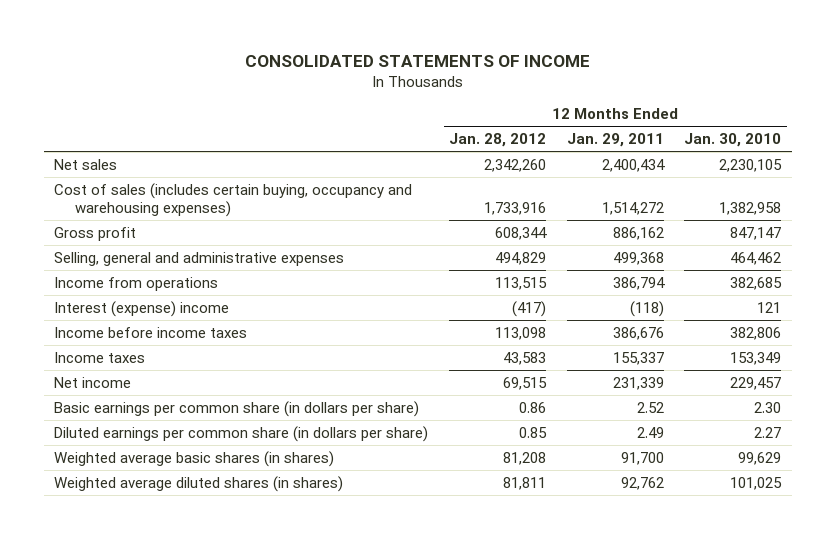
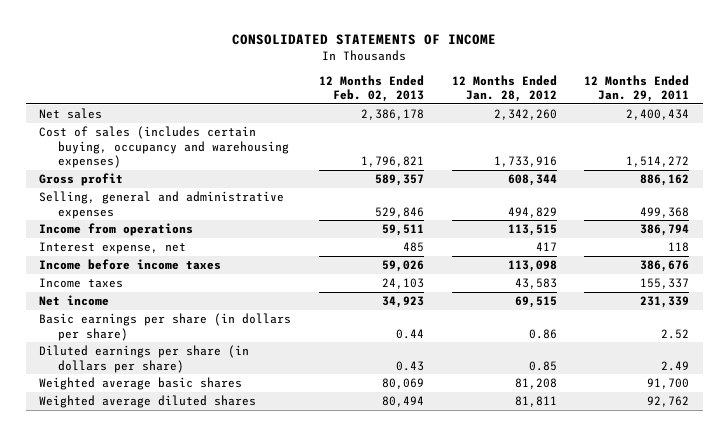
- | 12 Months Ended Jan. 28, 2012 | 12 Months Ended Jan. 29, 2011 | 12 Months Ended Jan. 30, 2010
+ | 12 Months Ended Feb. 02, 2013 | 12 Months Ended Jan. 28, 2012 | 12 Months Ended Jan. 29, 2011
- Interest (expense) income | (417) | (118) | 121
+ Interest expense, net | 485 | 417 | 118
- Basic earnings per common share (in dollars per share) | 0.86 | 2.52 | 2.30
- Diluted earnings per common share (in dollars per share) | 0.85 | 2.49 | 2.27
- Weighted average basic shares (in shares) | 81,208 | 91,700 | 99,629
- Weighted average diluted shares (in shares) | 81,811 | 92,762 | 101,025
+ Basic earnings per share (in dollars per share) | 0.44 | 0.86 | 2.52
+ Diluted earnings per share (in dollars per share) | 0.43 | 0.85 | 2.49
+ Weighted average basic shares | 80,069 | 81,208 | 91,700
+ Weighted average diluted shares | 80,494 | 81,811 | 92,762

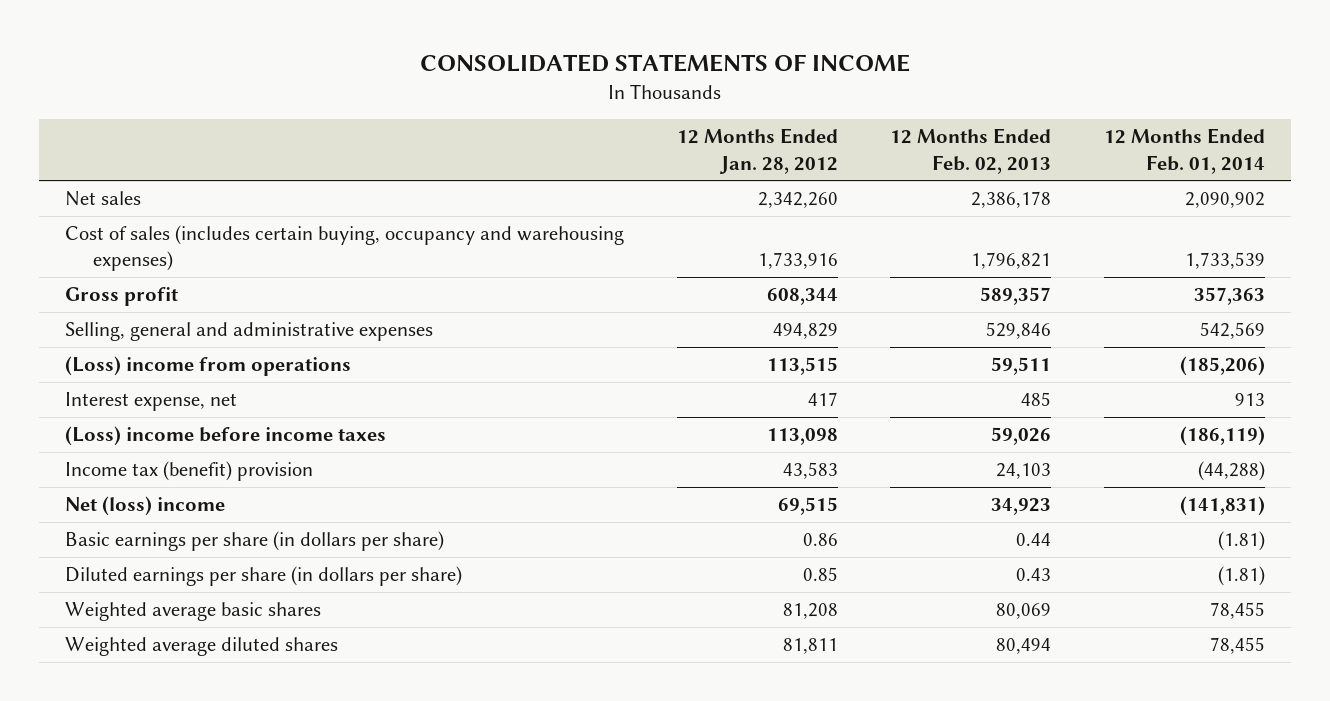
- | 12 Months Ended Feb. 02, 2013 | 12 Months Ended Jan. 28, 2012 | 12 Months Ended Jan. 29, 2011
+ | 12 Months Ended Jan. 28, 2012 | 12 Months Ended Feb. 02, 2013 | 12 Months Ended Feb. 01, 2014
- Income from operations | 59,511 | 113,515 | 386,794
+ (Loss) income from operations | 113,515 | 59,511 | (185,206)
- Income before income taxes | 59,026 | 113,098 | 386,676
- Income taxes | 24,103 | 43,583 | 155,337
- Net income | 34,923 | 69,515 | 231,339
+ (Loss) income before income taxes | 113,098 | 59,026 | (186,119)
+ Income tax (benefit) provision | 43,583 | 24,103 | (44,288)
+ Net (loss) income | 69,515 | 34,923 | (141,831)

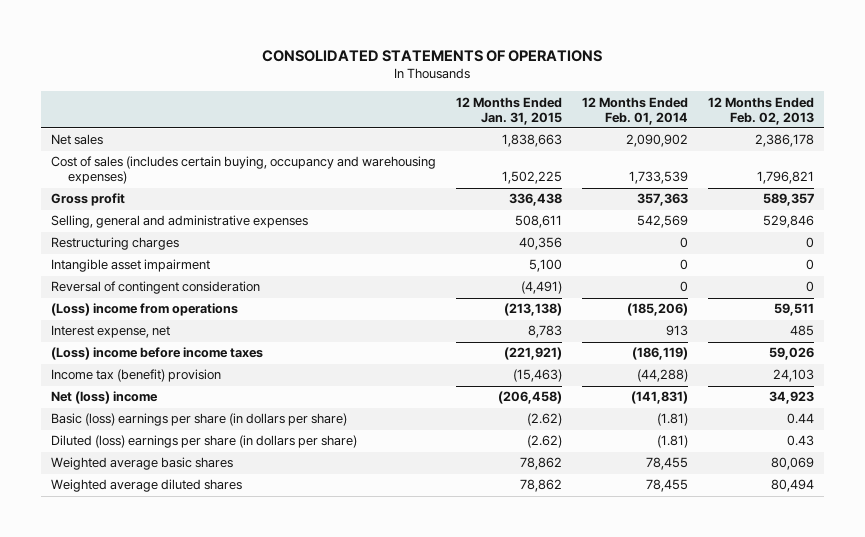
- CONSOLIDATED STATEMENTS OF INCOME
+ CONSOLIDATED STATEMENTS OF OPERATIONS
- | 12 Months Ended Jan. 28, 2012 | 12 Months Ended Feb. 02, 2013 | 12 Months Ended Feb. 01, 2014
+ | 12 Months Ended Jan. 31, 2015 | 12 Months Ended Feb. 01, 2014 | 12 Months Ended Feb. 02, 2013
+ Restructuring charges | 40,356 | 0 | 0
+ Intangible asset impairment | 5,100 | 0 | 0
+ Reversal of contingent consideration | (4,491) | 0 | 0
- Basic earnings per share (in dollars per share) | 0.86 | 0.44 | (1.81)
- Diluted earnings per share (in dollars per share) | 0.85 | 0.43 | (1.81)
+ Basic (loss) earnings per share (in dollars per share) | (2.62) | (1.81) | 0.44
+ Diluted (loss) earnings per share (in dollars per share) | (2.62) | (1.81) | 0.43

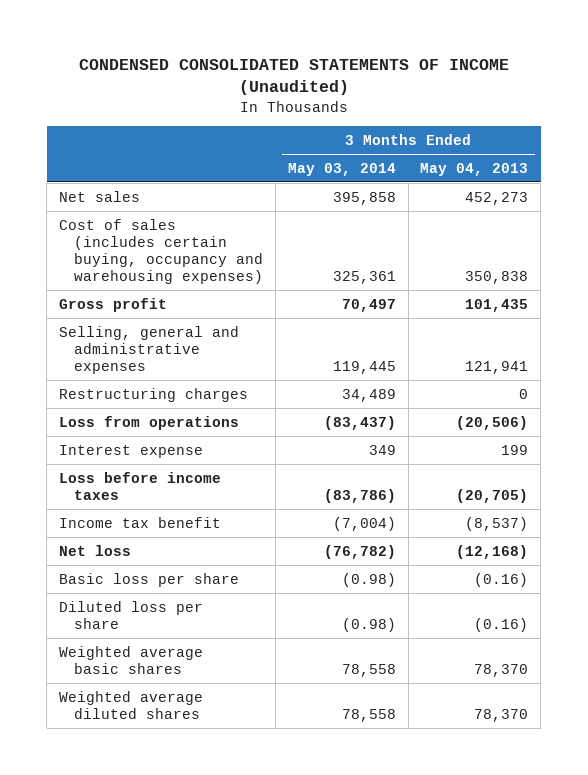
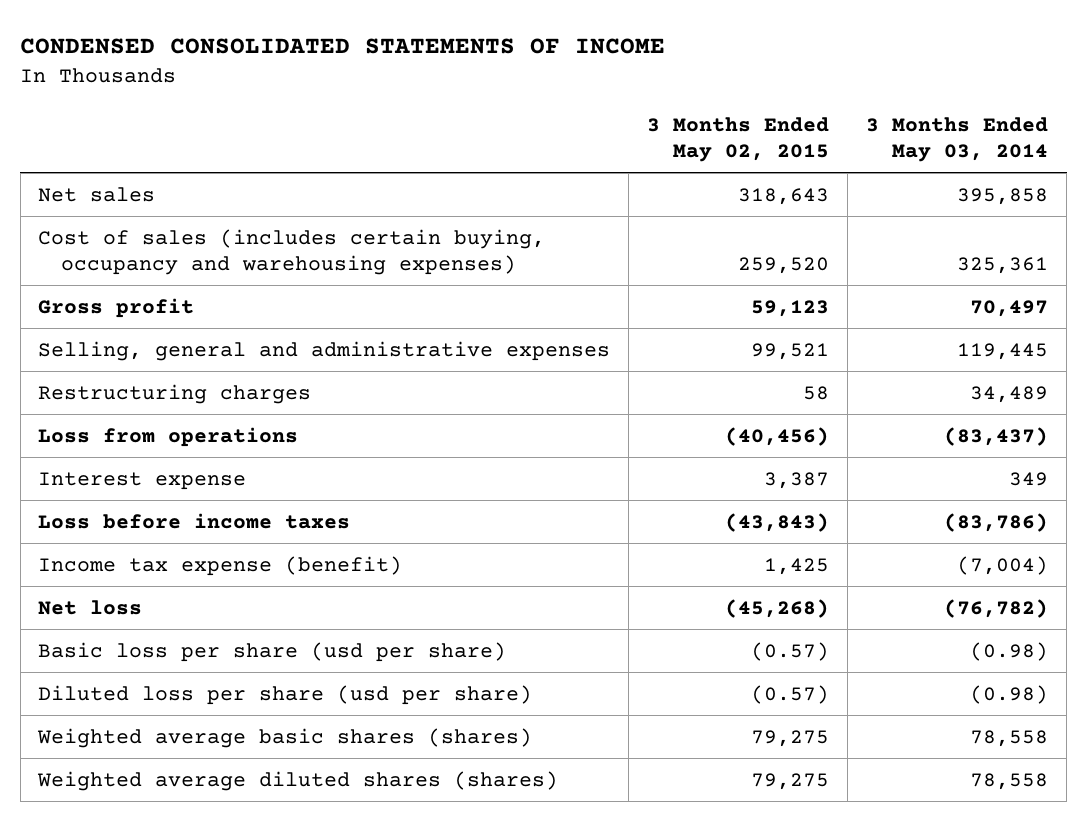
- CONDENSED CONSOLIDATED STATEMENTS OF INCOME (Unaudited)
+ CONDENSED CONSOLIDATED STATEMENTS OF INCOME
- | 3 Months Ended May 03, 2014 | 3 Months Ended May 04, 2013
+ | 3 Months Ended May 02, 2015 | 3 Months Ended May 03, 2014
- Income tax benefit | (7,004) | (8,537)
+ Income tax expense (benefit) | 1,425 | (7,004)
- Basic loss per share | (0.98) | (0.16)
- Diluted loss per share | (0.98) | (0.16)
- Weighted average basic shares | 78,558 | 78,370
- Weighted average diluted shares | 78,558 | 78,370
+ Basic loss per share (usd per share) | (0.57) | (0.98)
+ Diluted loss per share (usd per share) | (0.57) | (0.98)
+ Weighted average basic shares (shares) | 79,275 | 78,558
+ Weighted average diluted shares (shares) | 79,275 | 78,558

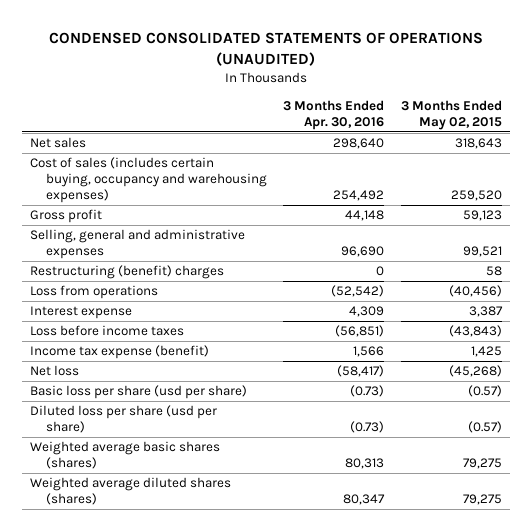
- CONDENSED CONSOLIDATED STATEMENTS OF INCOME
+ CONDENSED CONSOLIDATED STATEMENTS OF OPERATIONS (UNAUDITED)
- | 3 Months Ended May 02, 2015 | 3 Months Ended May 03, 2014
+ | 3 Months Ended Apr. 30, 2016 | 3 Months Ended May 02, 2015
- Restructuring charges | 58 | 34,489
+ Restructuring (benefit) charges | 0 | 58

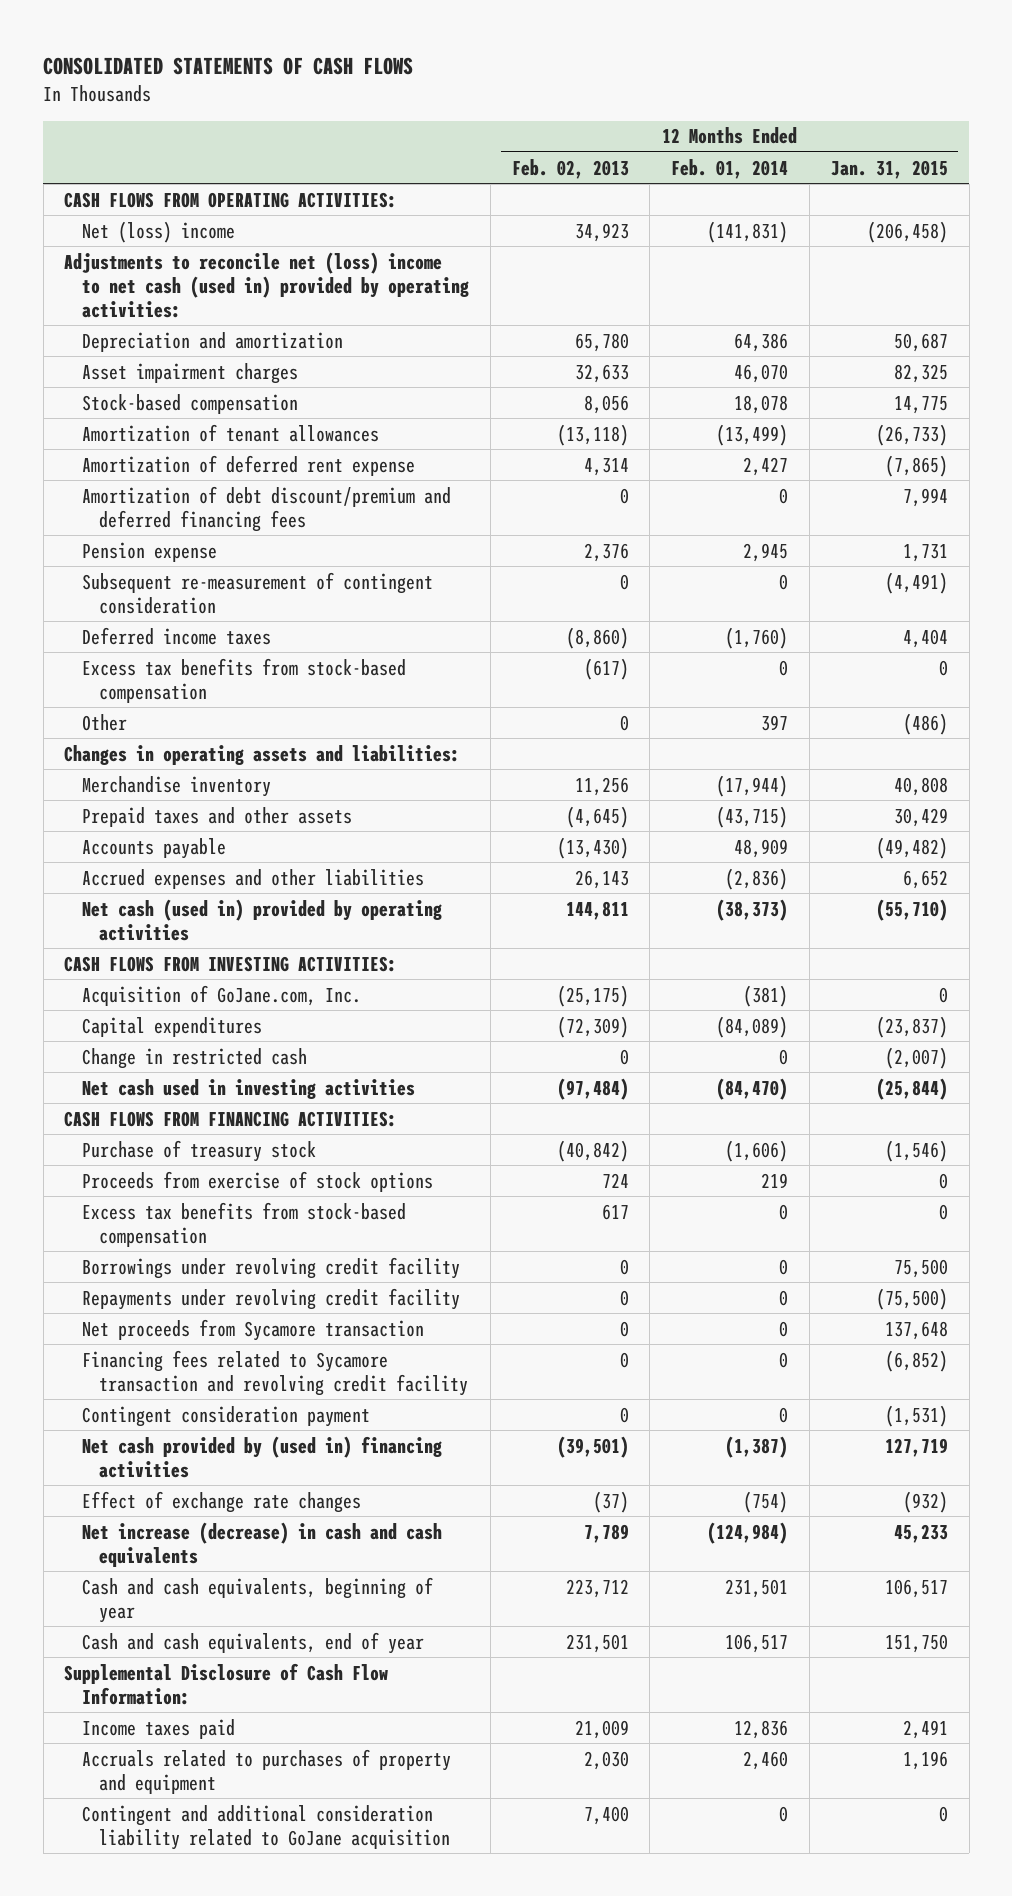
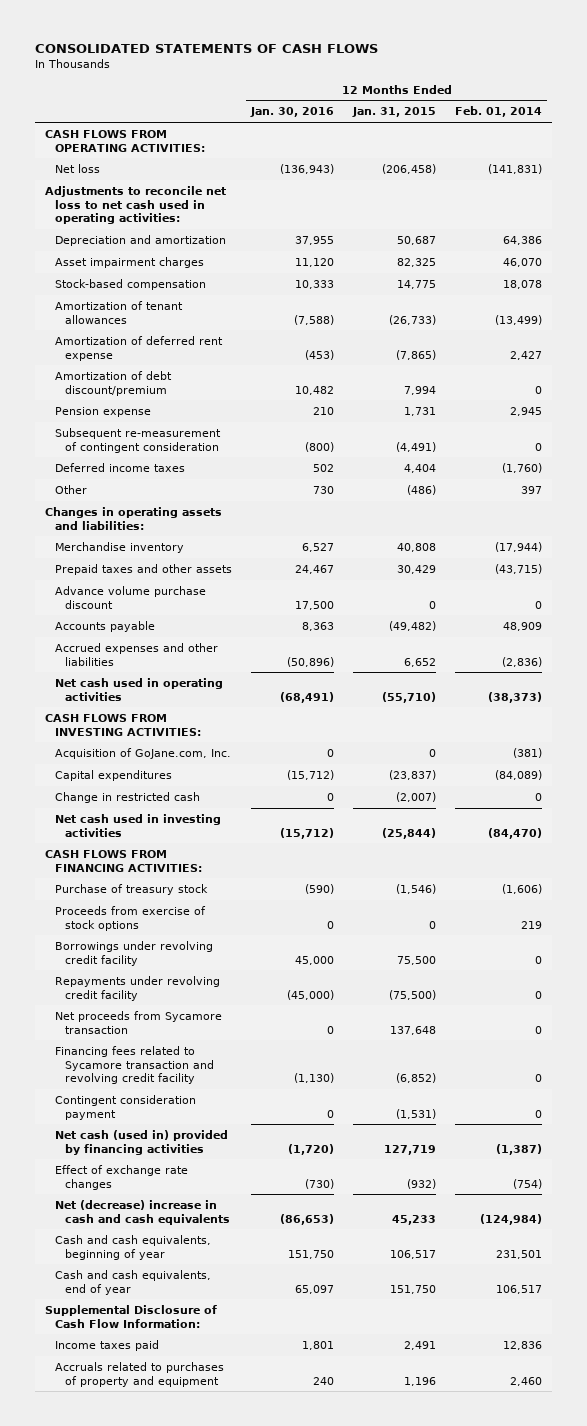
- | 12 Months Ended Feb. 02, 2013 | 12 Months Ended Feb. 01, 2014 | 12 Months Ended Jan. 31, 2015
+ | 12 Months Ended Jan. 30, 2016 | 12 Months Ended Jan. 31, 2015 | 12 Months Ended Feb. 01, 2014
- Net (loss) income | 34,923 | (141,831) | (206,458)
- Adjustments to reconcile net (loss) income to net cash (used in) provided by operating activities:
+ Net loss | (136,943) | (206,458) | (141,831)
+ Adjustments to reconcile net loss to net cash used in operating activities:
- Amortization of debt discount/premium and deferred financing fees | 0 | 0 | 7,994
+ Amortization of debt discount/premium | 10,482 | 7,994 | 0
- Excess tax benefits from stock-based compensation | (617) | 0 | 0
+ Advance volume purchase discount | 17,500 | 0 | 0
- Net cash (used in) provided by operating activities | 144,811 | (38,373) | (55,710)
+ Net cash used in operating activities | (68,491) | (55,710) | (38,373)
- Excess tax benefits from stock-based compensation | 617 | 0 | 0
- Net cash provided by (used in) financing activities | (39,501) | (1,387) | 127,719
+ Net cash (used in) provided by financing activities | (1,720) | 127,719 | (1,387)
- Net increase (decrease) in cash and cash equivalents | 7,789 | (124,984) | 45,233
+ Net (decrease) increase in cash and cash equivalents | (86,653) | 45,233 | (124,984)
- Contingent and additional consideration liability related to GoJane acquisition | 7,400 | 0 | 0

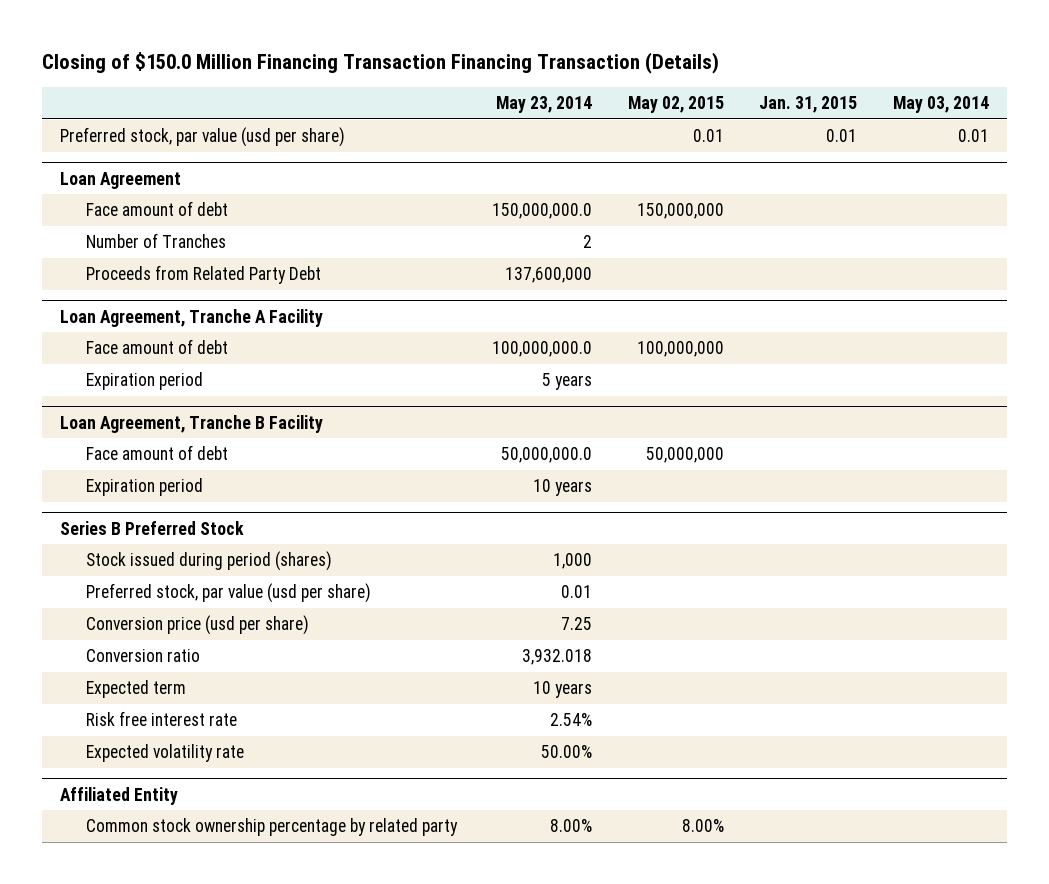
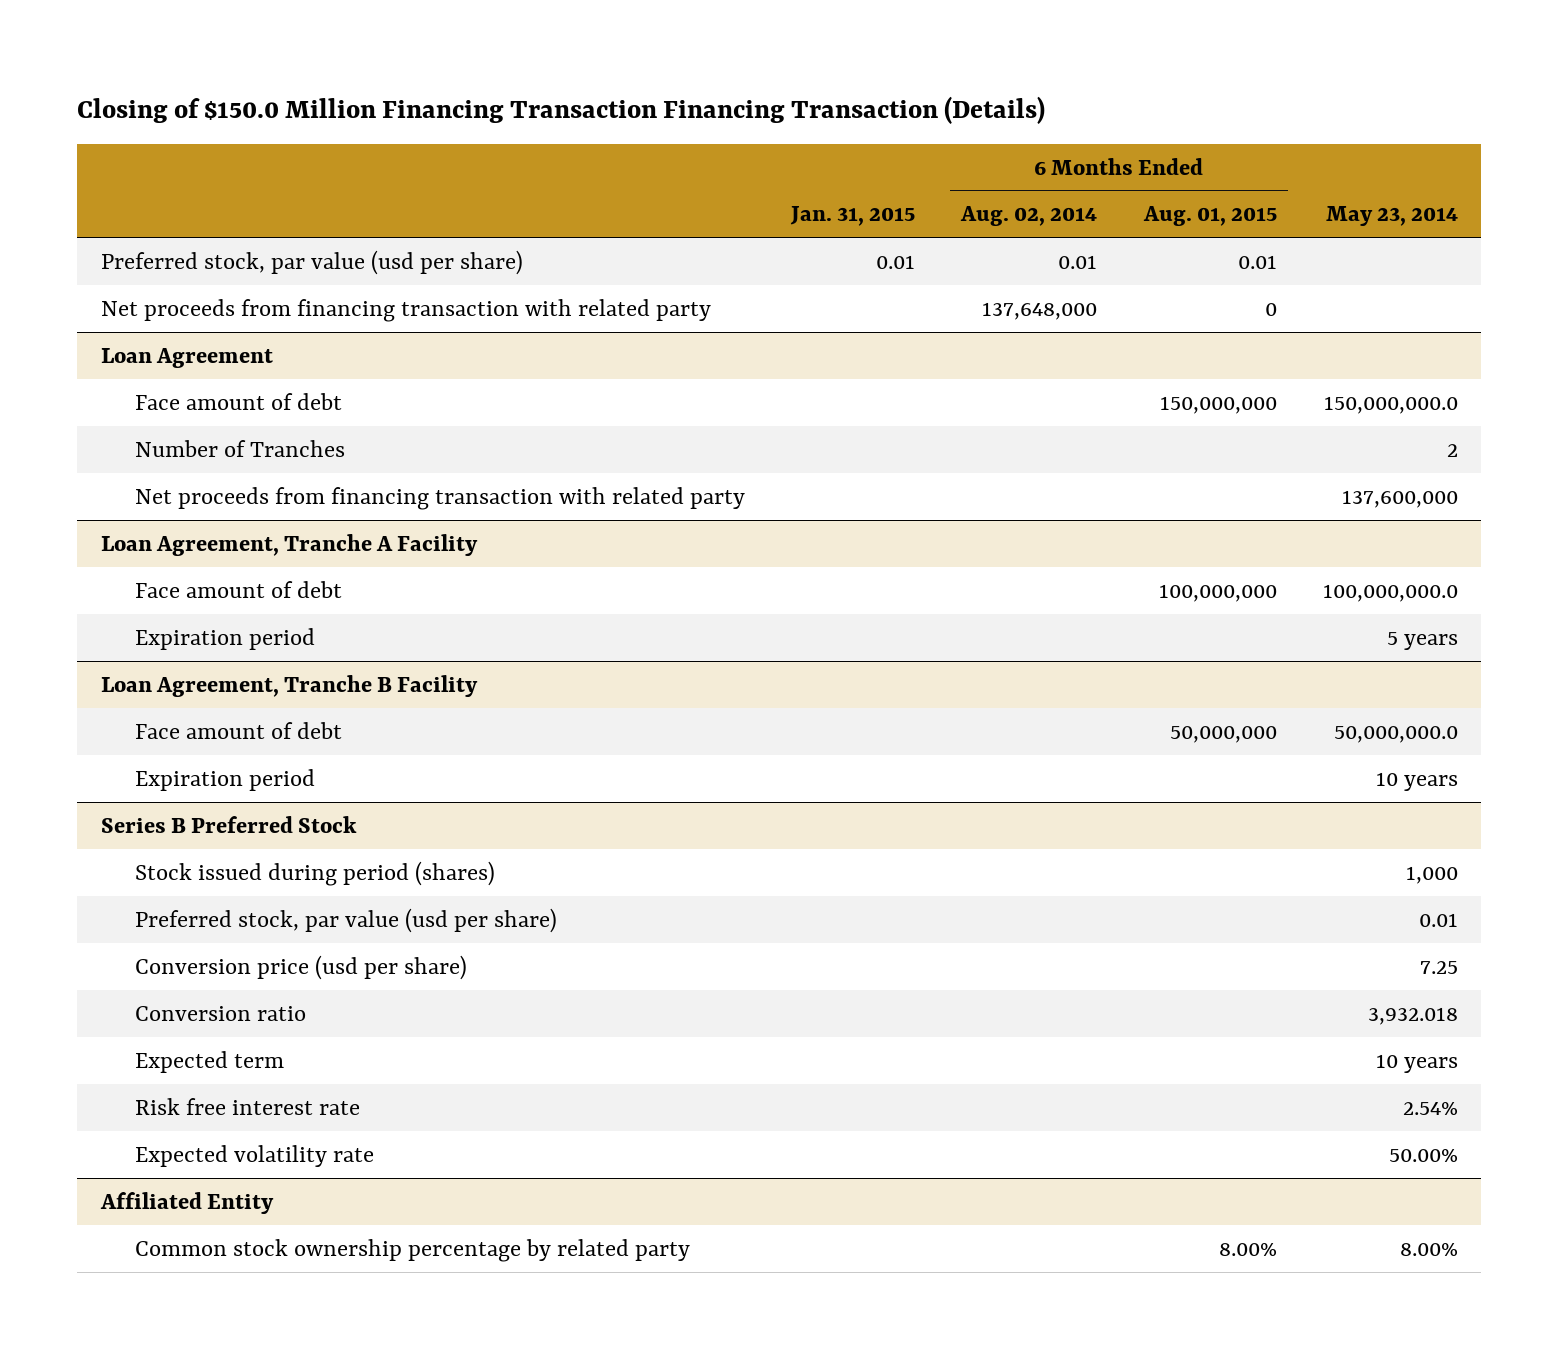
- | May 23, 2014 | May 02, 2015 | Jan. 31, 2015 | May 03, 2014
+ | Jan. 31, 2015 | 6 Months Ended Aug. 02, 2014 | 6 Months Ended Aug. 01, 2015 | May 23, 2014
+ Net proceeds from financing transaction with related party | | 137,648,000 | 0 |
@ Loan Agreement
- Proceeds from Related Party Debt | 137,600,000 | | |
+ Net proceeds from financing transaction with related party | | | | 137,600,000

